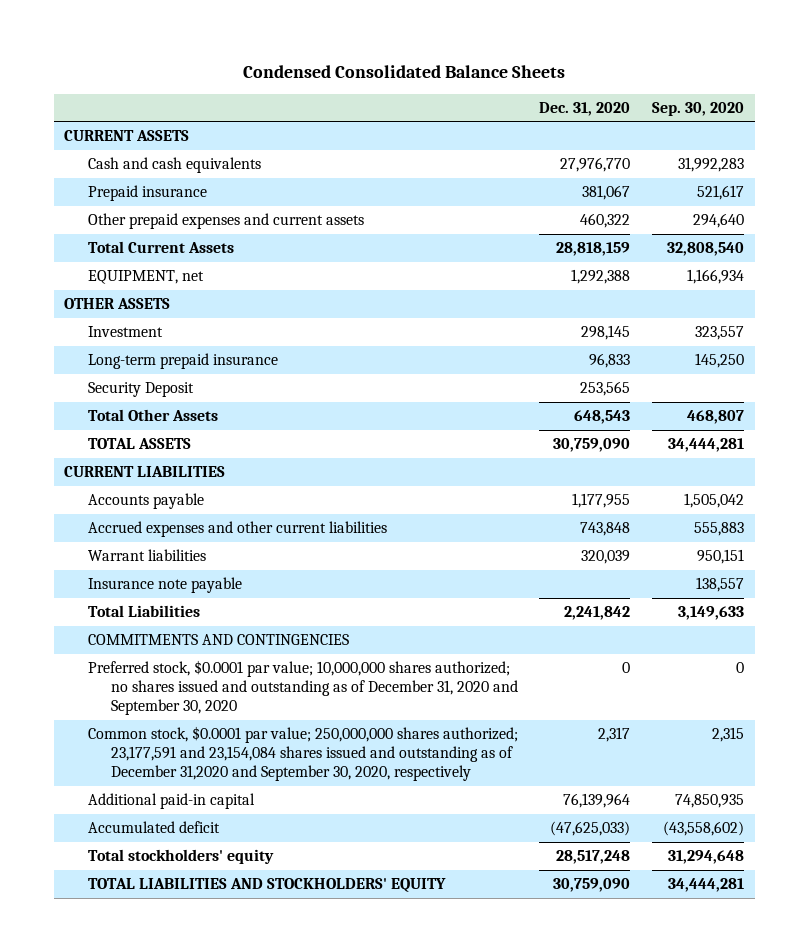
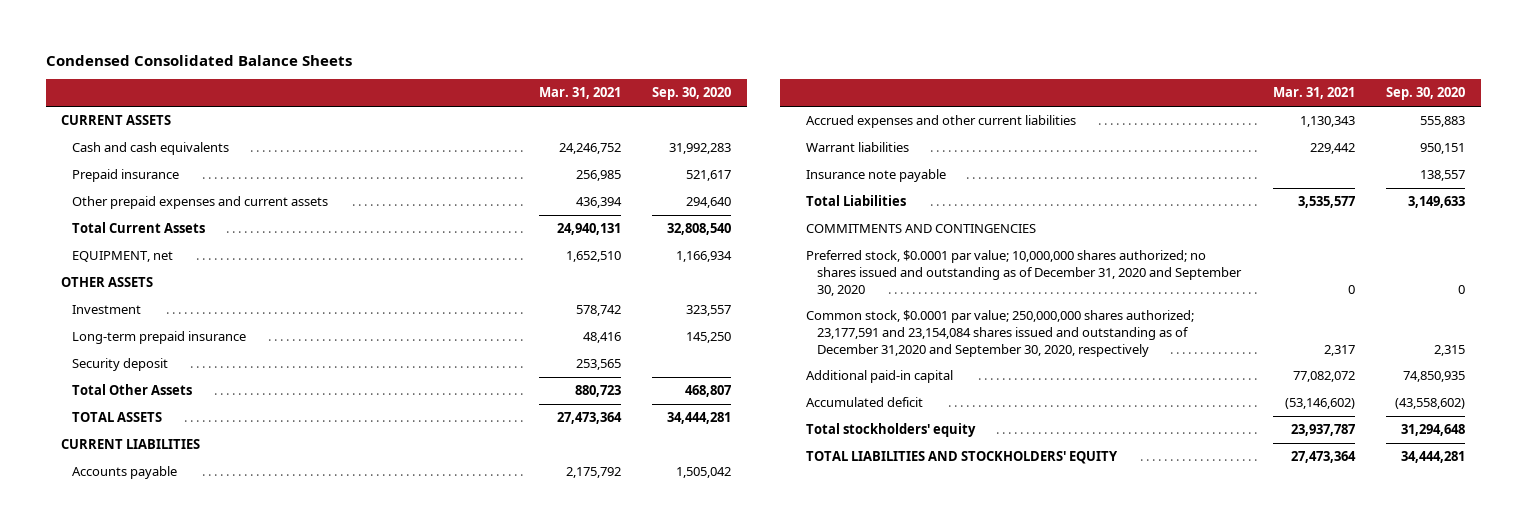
- | Dec. 31, 2020 | Sep. 30, 2020
+ | Mar. 31, 2021 | Sep. 30, 2020
- Security Deposit | 253,565 |
+ Security deposit | 253,565 |

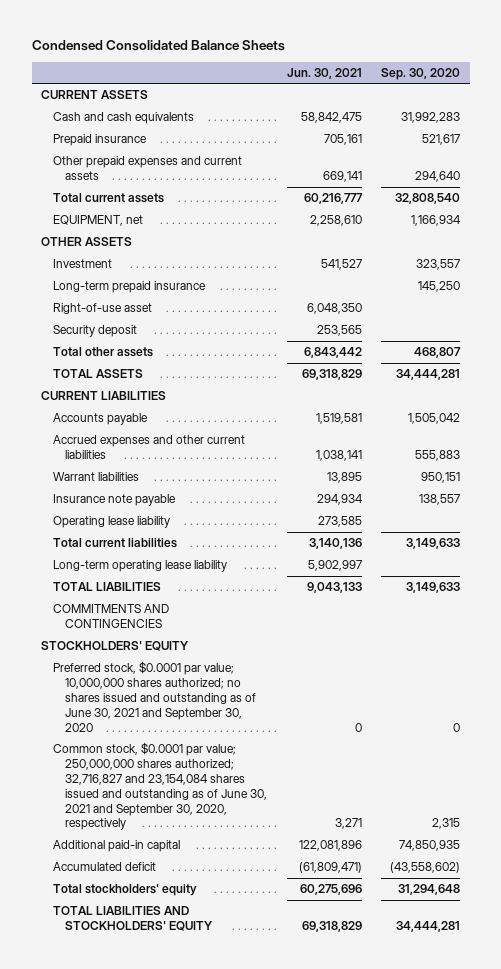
- | Mar. 31, 2021 | Sep. 30, 2020
+ | Jun. 30, 2021 | Sep. 30, 2020
- Total Current Assets | 24,940,131 | 32,808,540
+ Total current assets | 60,216,777 | 32,808,540
+ Right-of-use asset | 6,048,350 |
- Total Other Assets | 880,723 | 468,807
+ Total other assets | 6,843,442 | 468,807
- Total Liabilities | 3,535,577 | 3,149,633
+ Operating lease liability | 273,585 |
+ Total current liabilities | 3,140,136 | 3,149,633
+ Long-term operating lease liability | 5,902,997 |
+ TOTAL LIABILITIES | 9,043,133 | 3,149,633
- Preferred stock, $0.0001 par value; 10,000,000 shares authorized; no shares issued and outstanding as of December 31, 2020 and September 30, 2020 | 0 | 0
- Common stock, $0.0001 par value; 250,000,000 shares authorized; 23,177,591 and 23,154,084 shares issued and outstanding as of December 31,2020 and September 30, 2020, respectively | 2,317 | 2,315
+ STOCKHOLDERS' EQUITY
+ Preferred stock, $0.0001 par value; 10,000,000 shares authorized; no shares issued and outstanding as of June 30, 2021 and September 30, 2020 | 0 | 0
+ Common stock, $0.0001 par value; 250,000,000 shares authorized; 32,716,827 and 23,154,084 shares issued and outstanding as of June 30, 2021 and September 30, 2020, respectively | 3,271 | 2,315

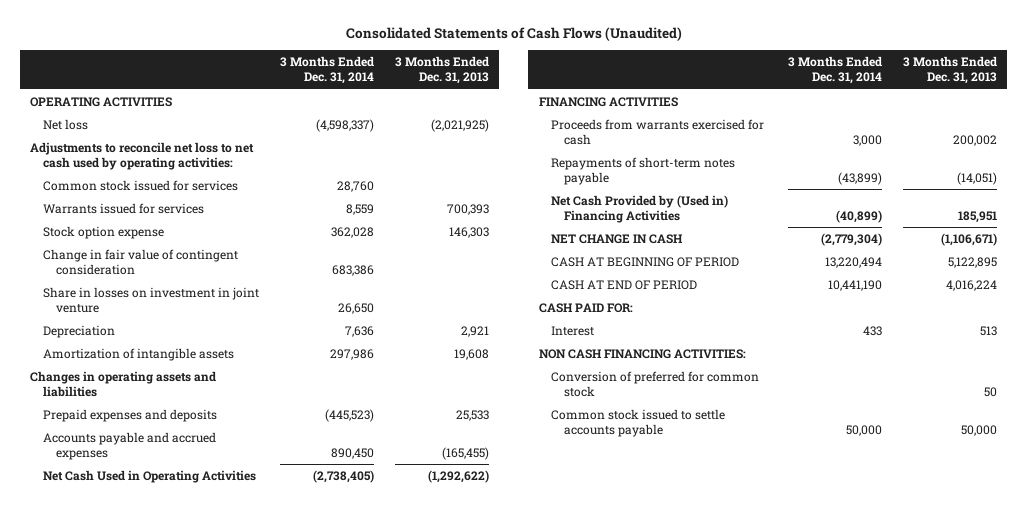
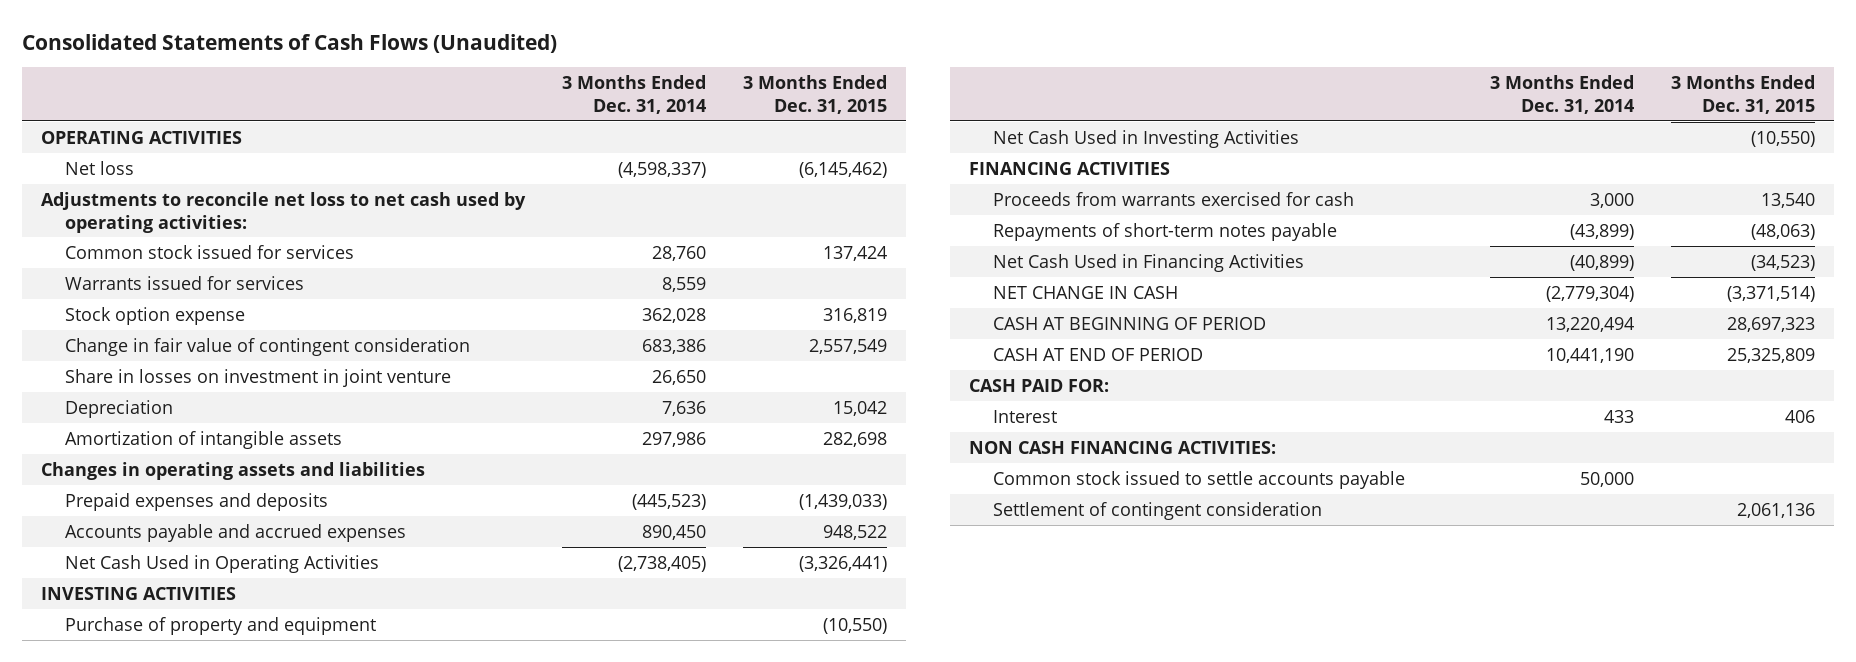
- | 3 Months Ended Dec. 31, 2014 | 3 Months Ended Dec. 31, 2013
+ | 3 Months Ended Dec. 31, 2014 | 3 Months Ended Dec. 31, 2015
+ INVESTING ACTIVITIES
+ Purchase of property and equipment | | (10,550)
+ Net Cash Used in Investing Activities | | (10,550)
- Net Cash Provided by (Used in) Financing Activities | (40,899) | 185,951
+ Net Cash Used in Financing Activities | (40,899) | (34,523)
- Conversion of preferred for common stock | | 50
+ Settlement of contingent consideration | | 2,061,136

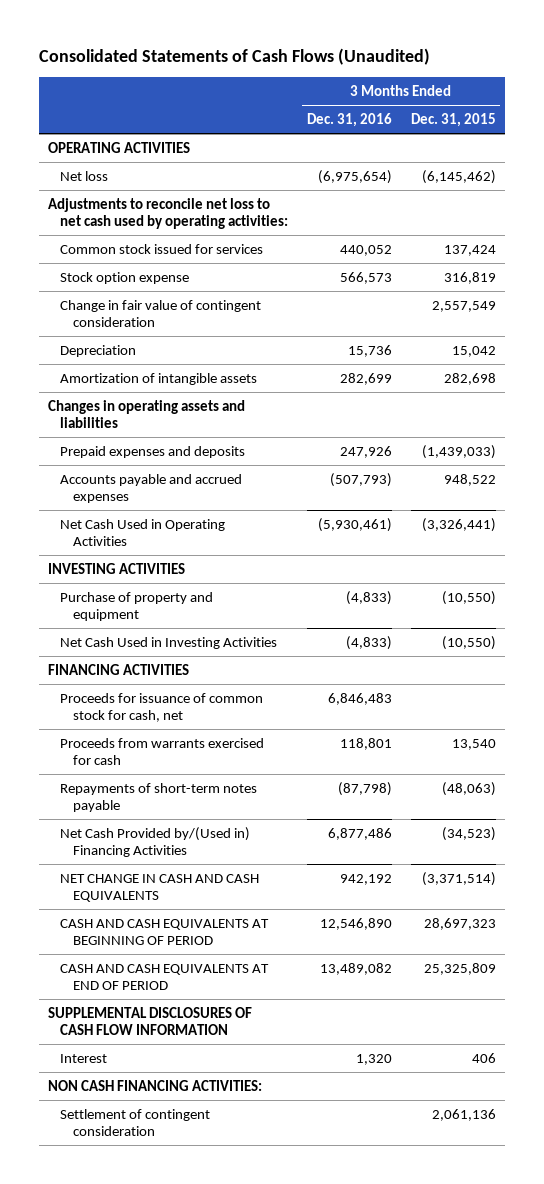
- | 3 Months Ended Dec. 31, 2014 | 3 Months Ended Dec. 31, 2015
+ | 3 Months Ended Dec. 31, 2016 | 3 Months Ended Dec. 31, 2015
- Warrants issued for services | 8,559 |
- Share in losses on investment in joint venture | 26,650 |
+ Proceeds for issuance of common stock for cash, net | 6,846,483 |
- Net Cash Used in Financing Activities | (40,899) | (34,523)
- NET CHANGE IN CASH | (2,779,304) | (3,371,514)
- CASH AT BEGINNING OF PERIOD | 13,220,494 | 28,697,323
- CASH AT END OF PERIOD | 10,441,190 | 25,325,809
- CASH PAID FOR:
+ Net Cash Provided by/(Used in) Financing Activities | 6,877,486 | (34,523)
+ NET CHANGE IN CASH AND CASH EQUIVALENTS | 942,192 | (3,371,514)
+ CASH AND CASH EQUIVALENTS AT BEGINNING OF PERIOD | 12,546,890 | 28,697,323
+ CASH AND CASH EQUIVALENTS AT END OF PERIOD | 13,489,082 | 25,325,809
+ SUPPLEMENTAL DISCLOSURES OF CASH FLOW INFORMATION
- Common stock issued to settle accounts payable | 50,000 |

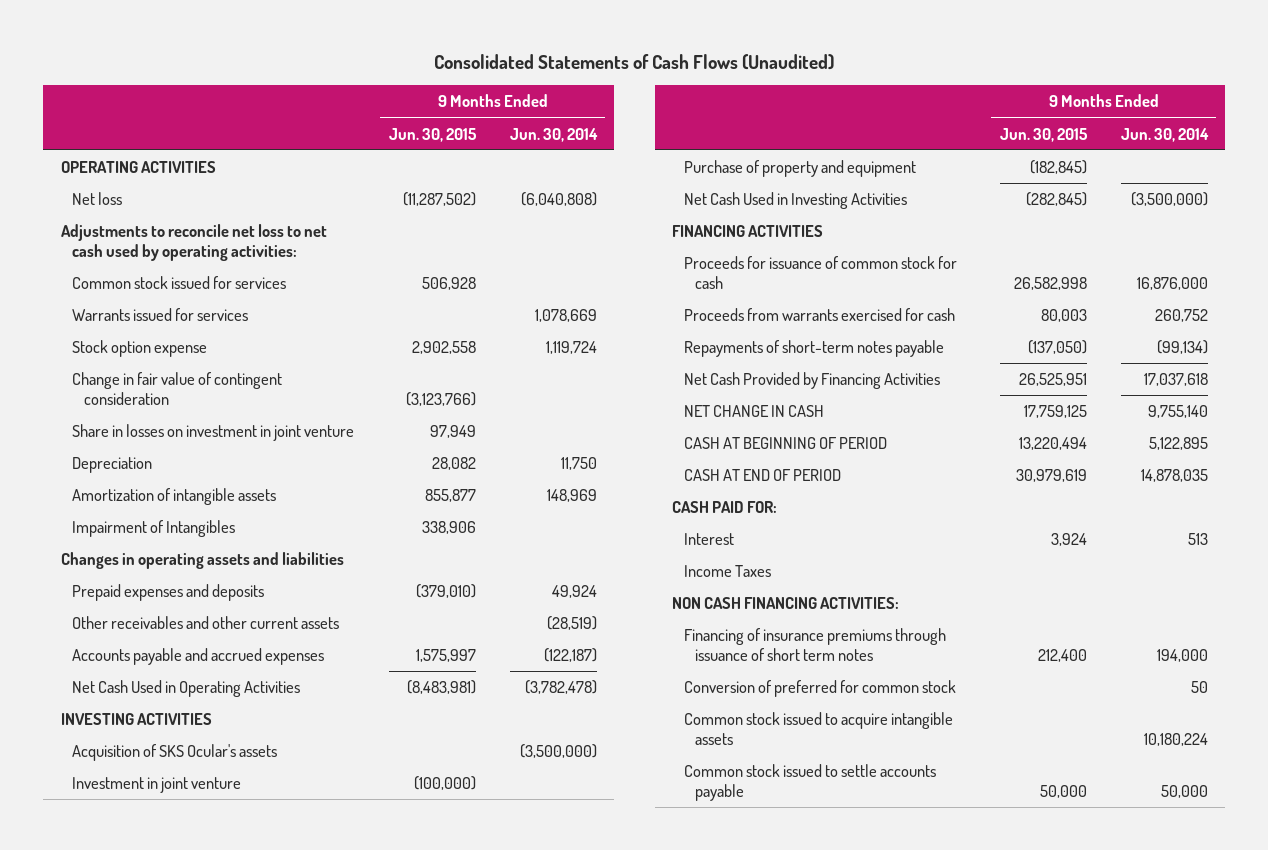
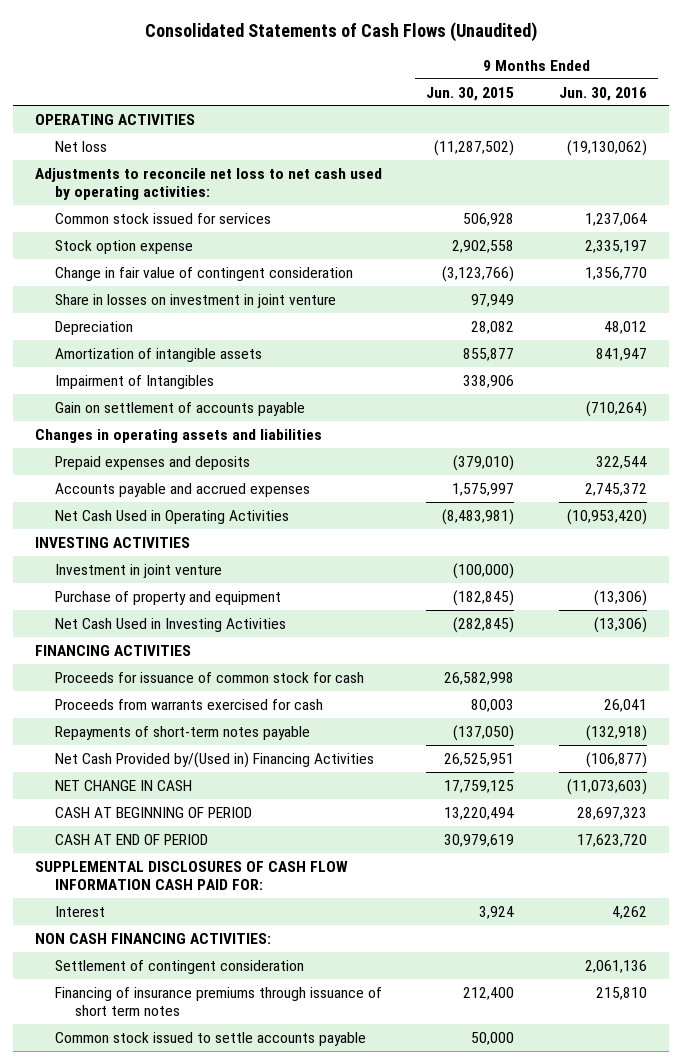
- | 9 Months Ended Jun. 30, 2015 | 9 Months Ended Jun. 30, 2014
+ | 9 Months Ended Jun. 30, 2015 | 9 Months Ended Jun. 30, 2016
- Warrants issued for services | | 1,078,669
+ Gain on settlement of accounts payable | | (710,264)
- Other receivables and other current assets | | (28,519)
- Acquisition of SKS Ocular's assets | | (3,500,000)
- Net Cash Provided by Financing Activities | 26,525,951 | 17,037,618
+ Net Cash Provided by/(Used in) Financing Activities | 26,525,951 | (106,877)
- CASH PAID FOR:
+ SUPPLEMENTAL DISCLOSURES OF CASH FLOW INFORMATION CASH PAID FOR:
- Income Taxes
+ Settlement of contingent consideration | | 2,061,136
- Conversion of preferred for common stock | | 50
- Common stock issued to acquire intangible assets | | 10,180,224

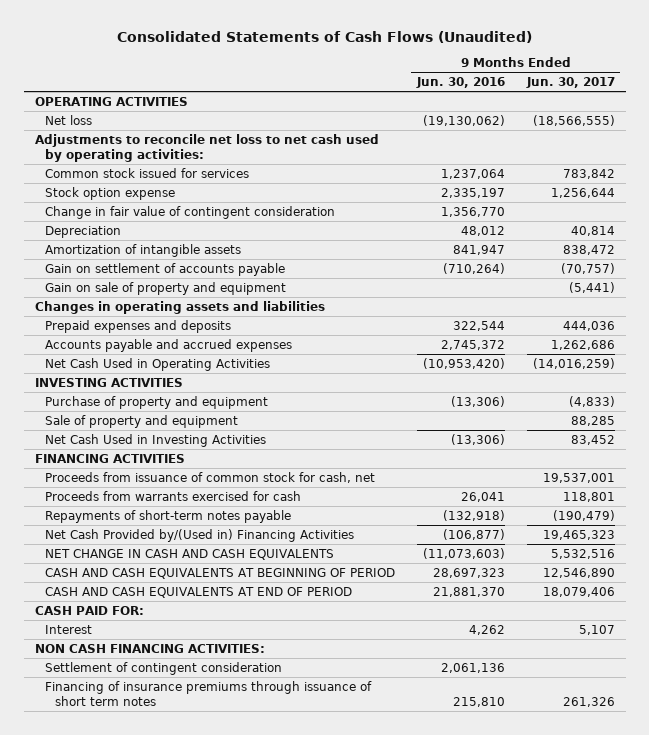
- | 9 Months Ended Jun. 30, 2015 | 9 Months Ended Jun. 30, 2016
+ | 9 Months Ended Jun. 30, 2016 | 9 Months Ended Jun. 30, 2017
- Share in losses on investment in joint venture | 97,949 |
- Impairment of Intangibles | 338,906 |
+ Gain on sale of property and equipment | | (5,441)
- Investment in joint venture | (100,000) |
+ Sale of property and equipment | | 88,285
- Proceeds for issuance of common stock for cash | 26,582,998 |
+ Proceeds from issuance of common stock for cash, net | | 19,537,001
- NET CHANGE IN CASH | 17,759,125 | (11,073,603)
- CASH AT BEGINNING OF PERIOD | 13,220,494 | 28,697,323
- CASH AT END OF PERIOD | 30,979,619 | 17,623,720
- SUPPLEMENTAL DISCLOSURES OF CASH FLOW INFORMATION CASH PAID FOR:
+ NET CHANGE IN CASH AND CASH EQUIVALENTS | (11,073,603) | 5,532,516
+ CASH AND CASH EQUIVALENTS AT BEGINNING OF PERIOD | 28,697,323 | 12,546,890
+ CASH AND CASH EQUIVALENTS AT END OF PERIOD | 21,881,370 | 18,079,406
+ CASH PAID FOR:
- Common stock issued to settle accounts payable | 50,000 |

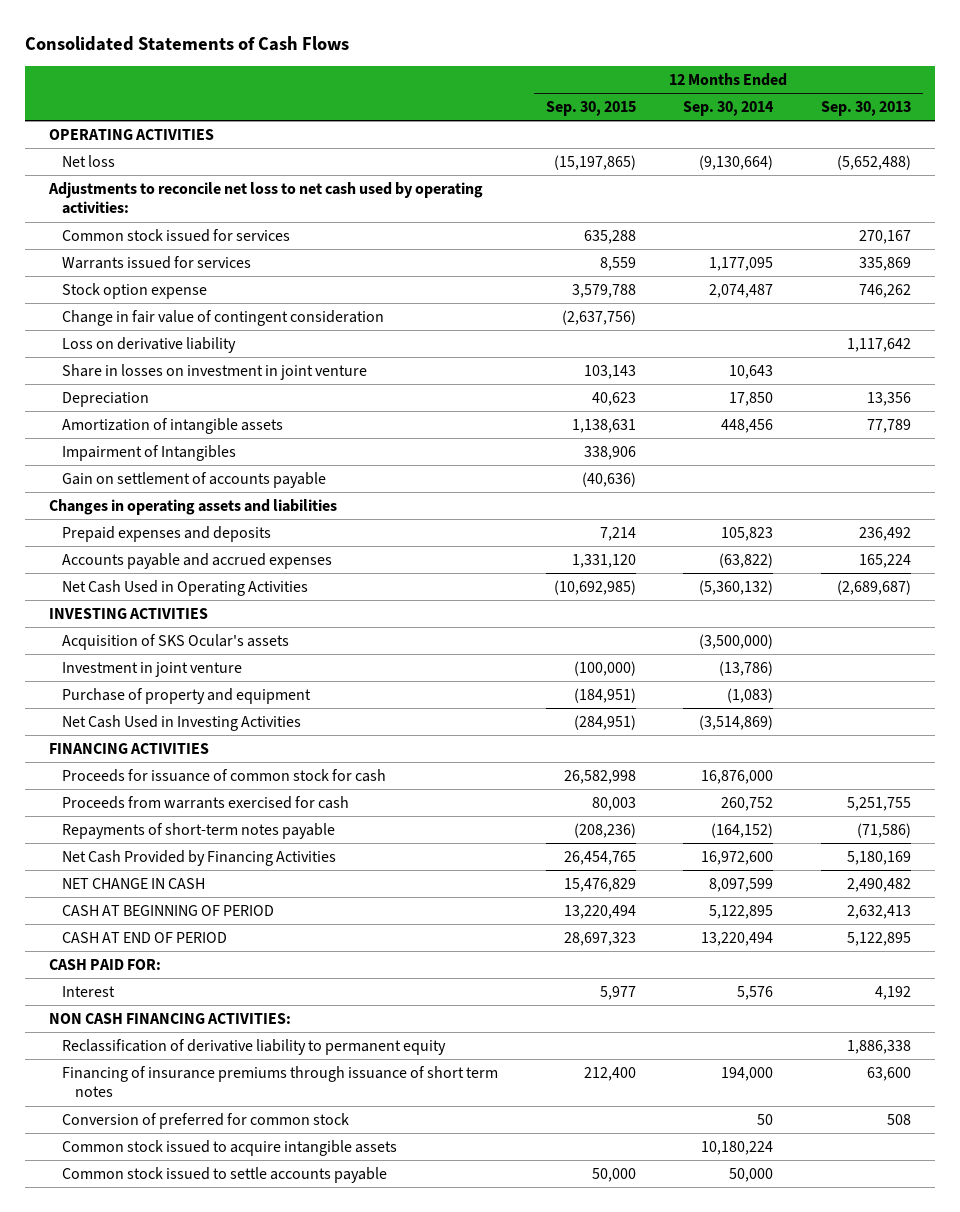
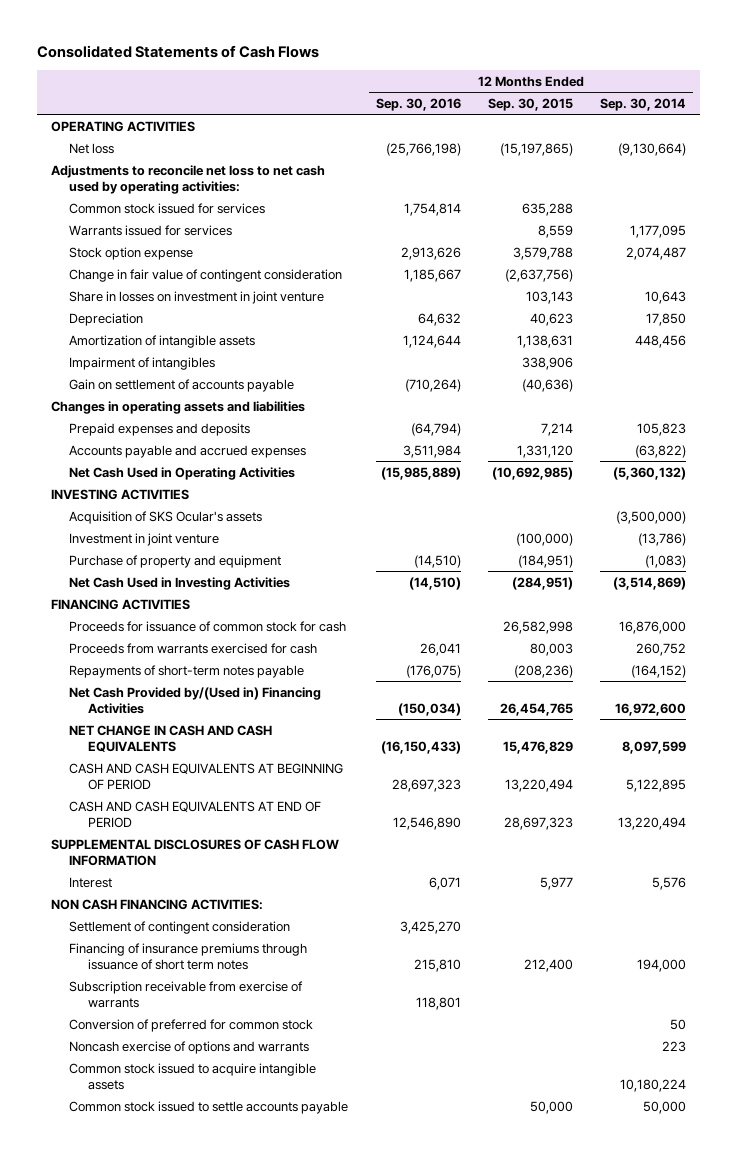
- | 12 Months Ended Sep. 30, 2015 | 12 Months Ended Sep. 30, 2014 | 12 Months Ended Sep. 30, 2013
+ | 12 Months Ended Sep. 30, 2016 | 12 Months Ended Sep. 30, 2015 | 12 Months Ended Sep. 30, 2014
- Loss on derivative liability | | | 1,117,642
- Impairment of Intangibles | 338,906 | |
+ Impairment of intangibles | | 338,906 |
- Net Cash Provided by Financing Activities | 26,454,765 | 16,972,600 | 5,180,169
- NET CHANGE IN CASH | 15,476,829 | 8,097,599 | 2,490,482
- CASH AT BEGINNING OF PERIOD | 13,220,494 | 5,122,895 | 2,632,413
- CASH AT END OF PERIOD | 28,697,323 | 13,220,494 | 5,122,895
- CASH PAID FOR:
+ Net Cash Provided by/(Used in) Financing Activities | (150,034) | 26,454,765 | 16,972,600
+ NET CHANGE IN CASH AND CASH EQUIVALENTS | (16,150,433) | 15,476,829 | 8,097,599
+ CASH AND CASH EQUIVALENTS AT BEGINNING OF PERIOD | 28,697,323 | 13,220,494 | 5,122,895
+ CASH AND CASH EQUIVALENTS AT END OF PERIOD | 12,546,890 | 28,697,323 | 13,220,494
+ SUPPLEMENTAL DISCLOSURES OF CASH FLOW INFORMATION
- Reclassification of derivative liability to permanent equity | | | 1,886,338
+ Settlement of contingent consideration | 3,425,270 | |
+ Subscription receivable from exercise of warrants | 118,801 | |
+ Noncash exercise of options and warrants | | | 223

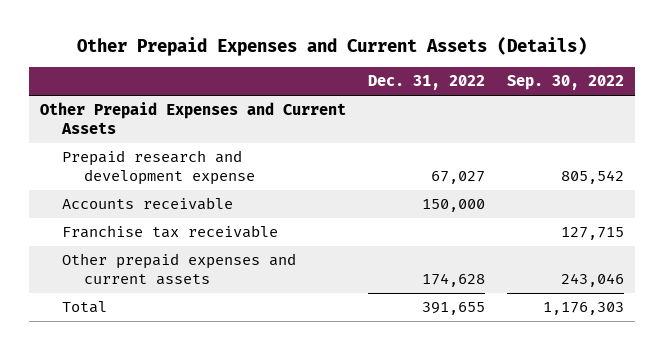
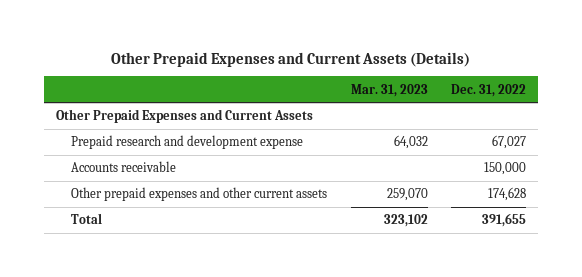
- | Dec. 31, 2022 | Sep. 30, 2022
+ | Mar. 31, 2023 | Dec. 31, 2022
- Franchise tax receivable | | 127,715
- Other prepaid expenses and current assets | 174,628 | 243,046
+ Other prepaid expenses and other current assets | 259,070 | 174,628

